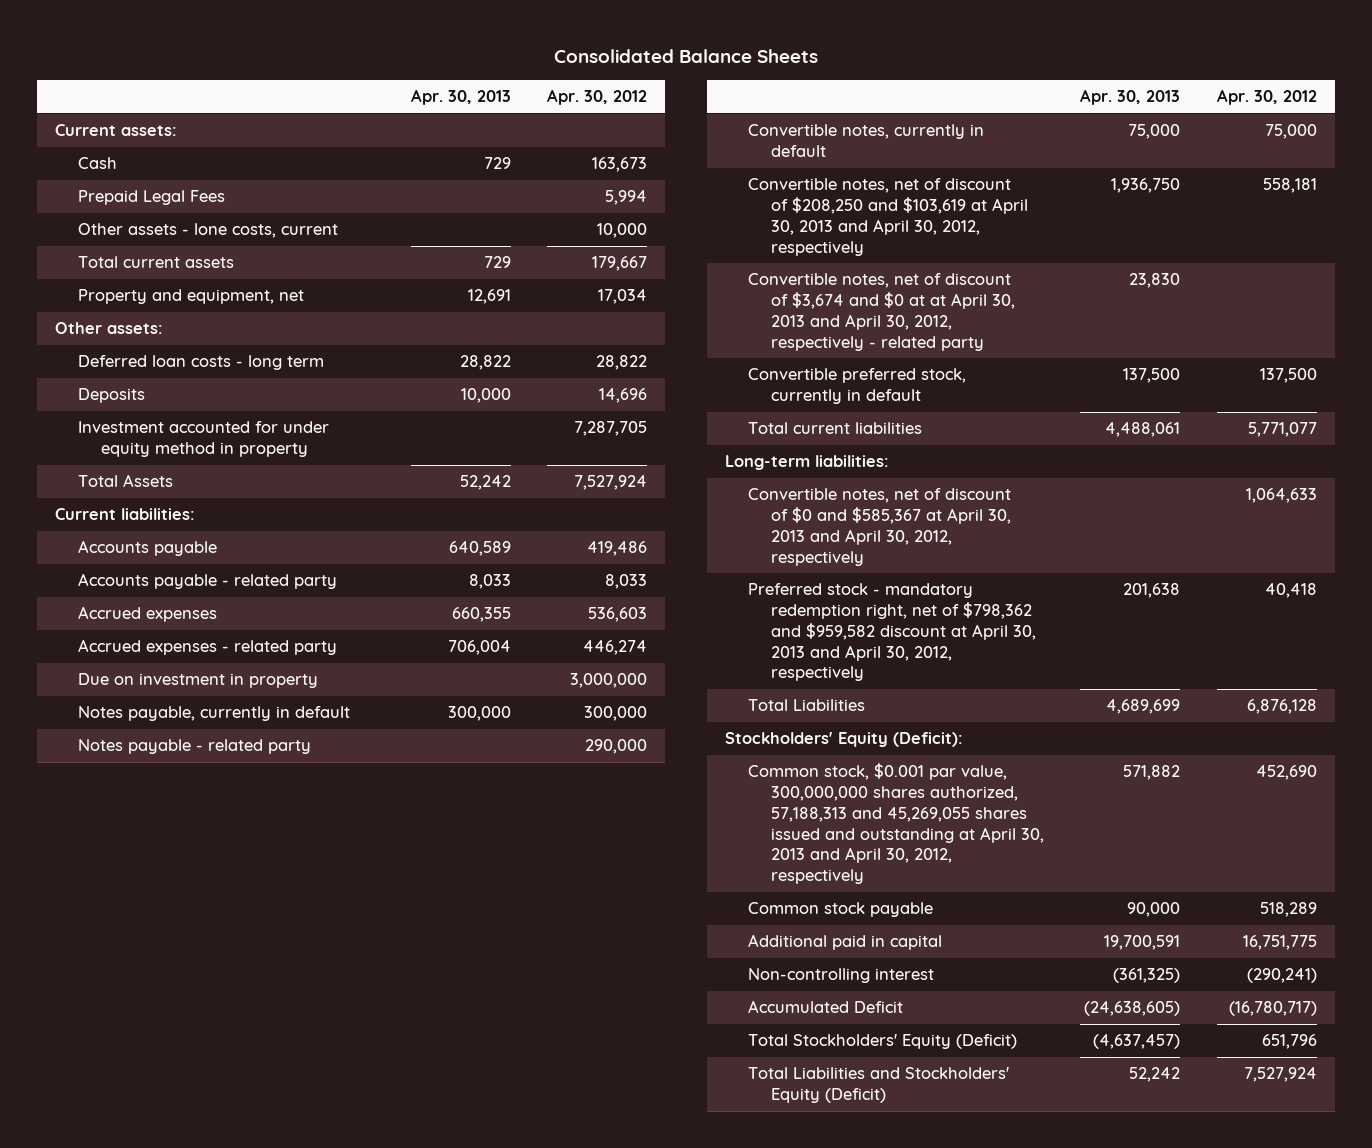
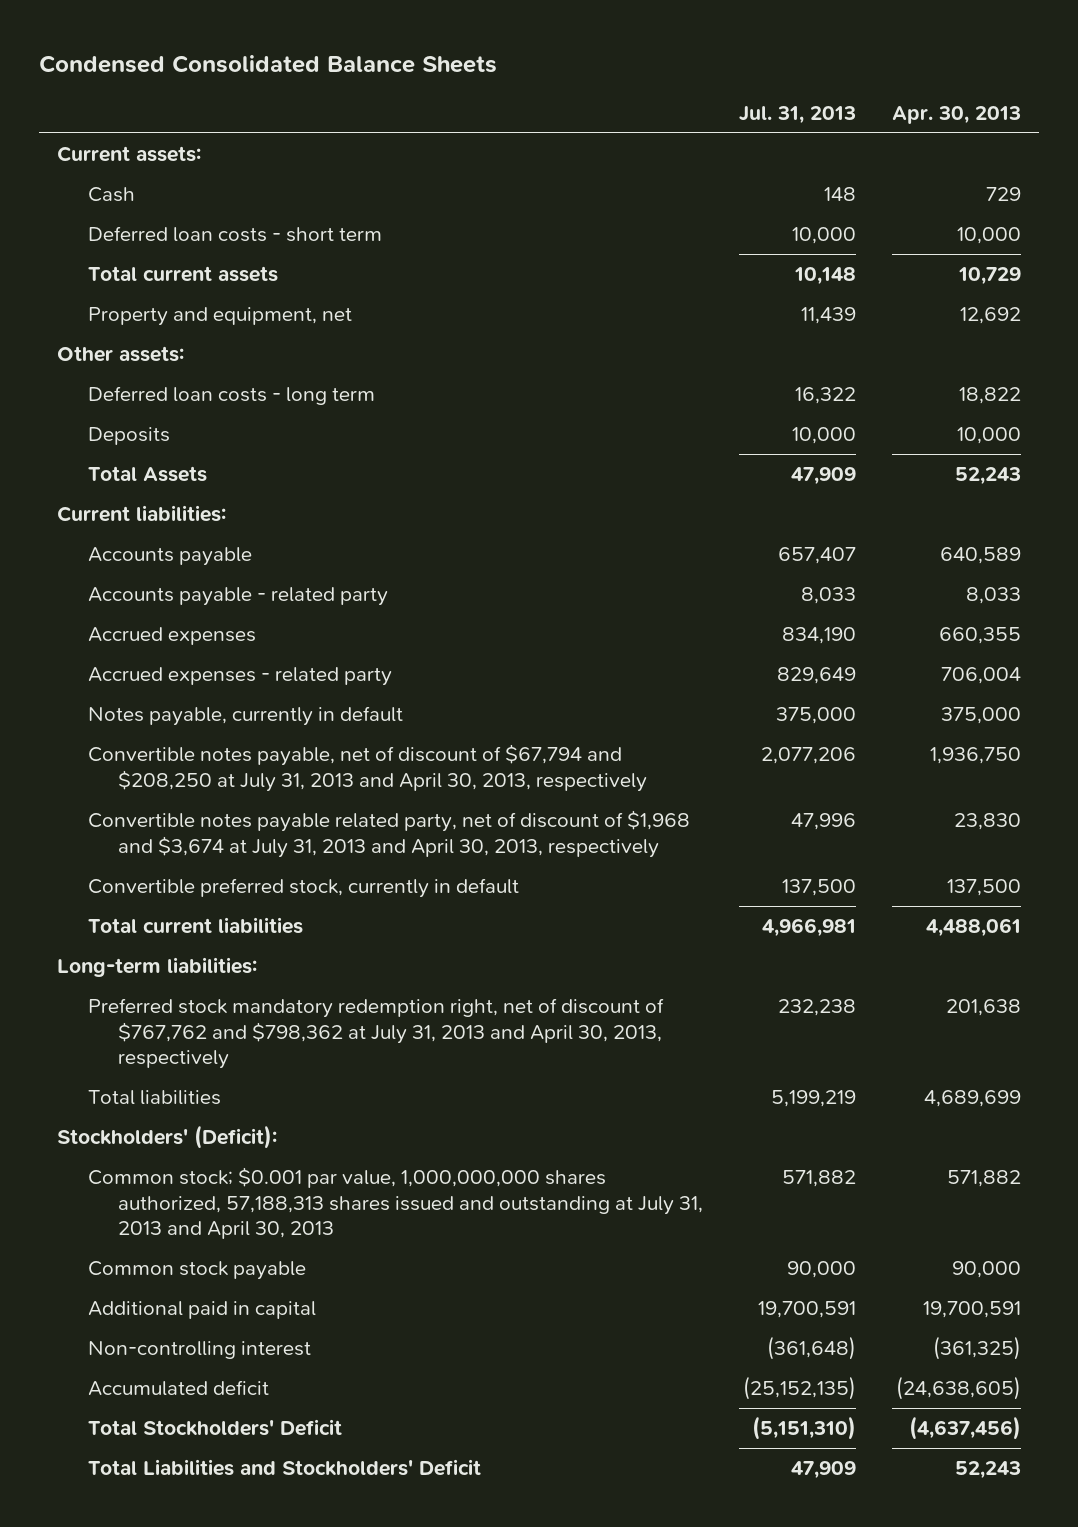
- Consolidated Balance Sheets
+ Condensed Consolidated Balance Sheets
- | Apr. 30, 2013 | Apr. 30, 2012
+ | Jul. 31, 2013 | Apr. 30, 2013
- Prepaid Legal Fees | | 5,994
- Other assets - lone costs, current | | 10,000
- Total current assets | 729 | 179,667
- Property and equipment, net | 12,691 | 17,034
+ Deferred loan costs - short term | 10,000 | 10,000
+ Total current assets | 10,148 | 10,729
+ Property and equipment, net | 11,439 | 12,692
- Deferred loan costs - long term | 28,822 | 28,822
+ Deferred loan costs - long term | 16,322 | 18,822
- Investment accounted for under equity method in property | | 7,287,705
- Total Assets | 52,242 | 7,527,924
+ Total Assets | 47,909 | 52,243
- Due on investment in property | | 3,000,000
- Notes payable, currently in default | 300,000 | 300,000
- Notes payable - related party | | 290,000
- Convertible notes, currently in default | 75,000 | 75,000
- Convertible notes, net of discount of $208,250 and $103,619 at April 30, 2013 and April 30, 2012, respectively | 1,936,750 | 558,181
- Convertible notes, net of discount of $3,674 and $0 at at April 30, 2013 and April 30, 2012, respectively - related party | 23,830 |
+ Notes payable, currently in default | 375,000 | 375,000
+ Convertible notes payable, net of discount of $67,794 and $208,250 at July 31, 2013 and April 30, 2013, respectively | 2,077,206 | 1,936,750
+ Convertible notes payable related party, net of discount of $1,968 and $3,674 at July 31, 2013 and April 30, 2013, respectively | 47,996 | 23,830
- Convertible notes, net of discount of $0 and $585,367 at April 30, 2013 and April 30, 2012, respectively | | 1,064,633
- Preferred stock - mandatory redemption right, net of $798,362 and $959,582 discount at April 30, 2013 and April 30, 2012, respectively | 201,638 | 40,418
- Total Liabilities | 4,689,699 | 6,876,128
- Stockholders' Equity (Deficit):
- Common stock, $0.001 par value, 300,000,000 shares authorized, 57,188,313 and 45,269,055 shares issued and outstanding at April 30, 2013 and April 30, 2012, respectively | 571,882 | 452,690
+ Preferred stock mandatory redemption right, net of discount of $767,762 and $798,362 at July 31, 2013 and April 30, 2013, respectively | 232,238 | 201,638
+ Total liabilities | 5,199,219 | 4,689,699
+ Stockholders' (Deficit):
+ Common stock; $0.001 par value, 1,000,000,000 shares authorized, 57,188,313 shares issued and outstanding at July 31, 2013 and April 30, 2013 | 571,882 | 571,882
- Accumulated Deficit | (24,638,605) | (16,780,717)
- Total Stockholders' Equity (Deficit) | (4,637,457) | 651,796
- Total Liabilities and Stockholders' Equity (Deficit) | 52,242 | 7,527,924
+ Accumulated deficit | (25,152,135) | (24,638,605)
+ Total Stockholders' Deficit | (5,151,310) | (4,637,456)
+ Total Liabilities and Stockholders' Deficit | 47,909 | 52,243

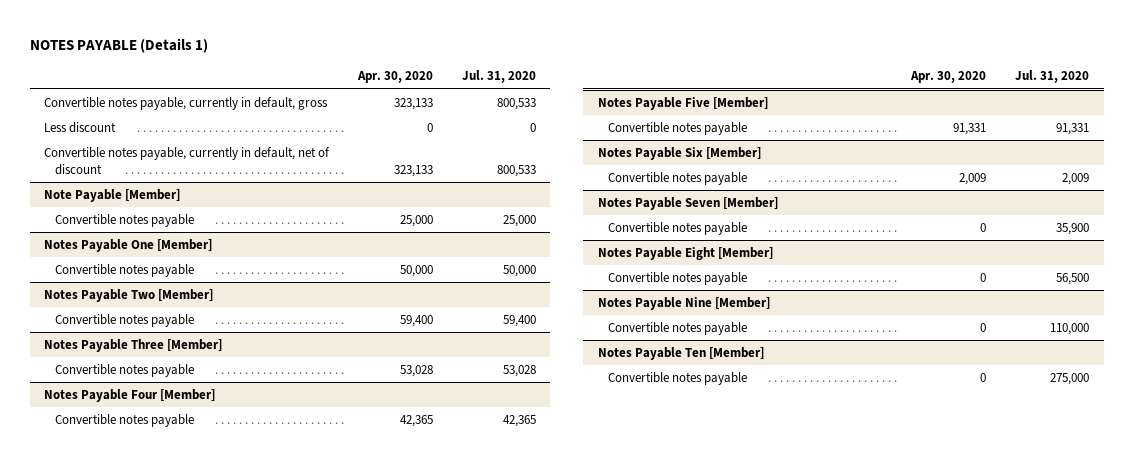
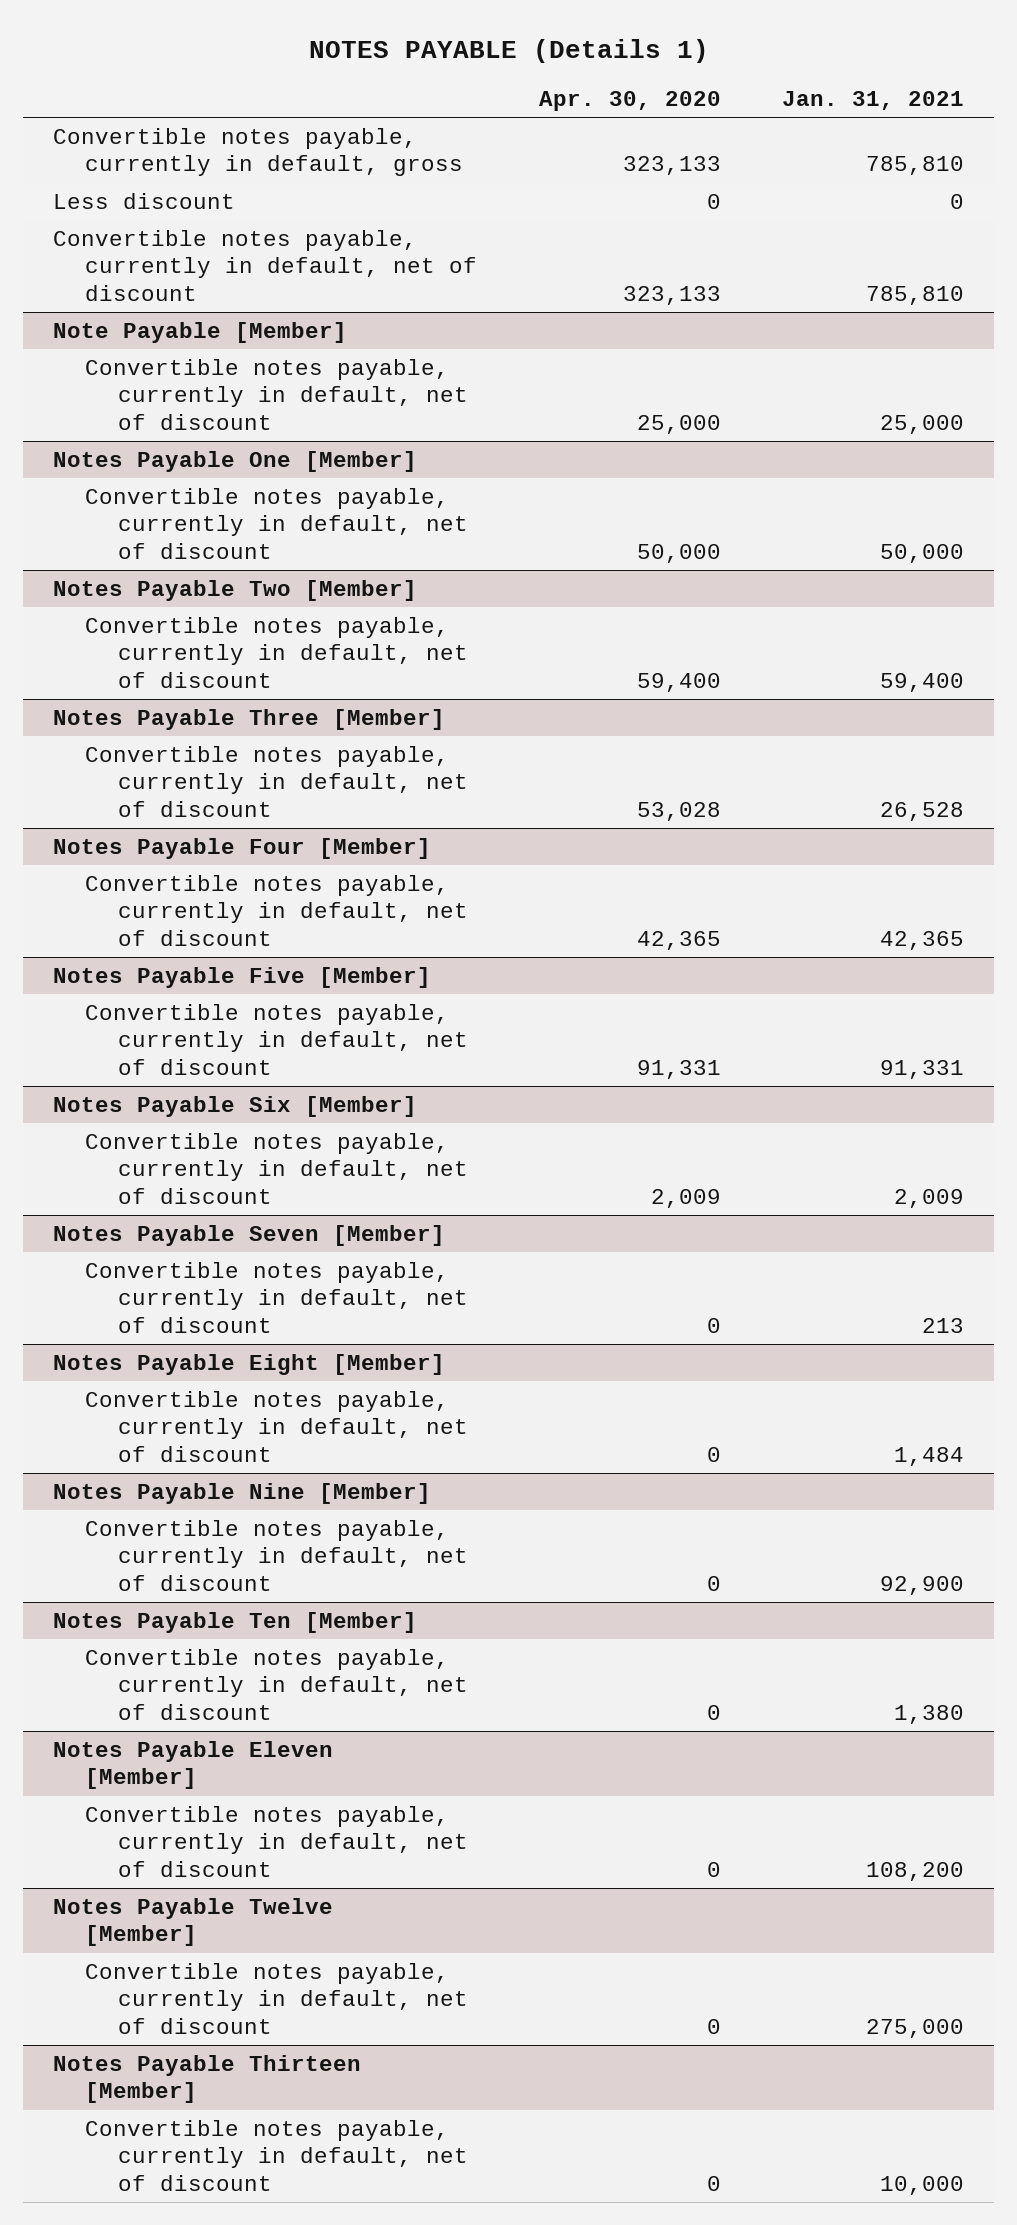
- | Apr. 30, 2020 | Jul. 31, 2020
+ | Apr. 30, 2020 | Jan. 31, 2021
@ Note Payable [Member]
- Convertible notes payable | 25,000 | 25,000
+ Convertible notes payable, currently in default, net of discount | 25,000 | 25,000
@ Notes Payable One [Member]
- Convertible notes payable | 50,000 | 50,000
+ Convertible notes payable, currently in default, net of discount | 50,000 | 50,000
@ Notes Payable Two [Member]
- Convertible notes payable | 59,400 | 59,400
+ Convertible notes payable, currently in default, net of discount | 59,400 | 59,400
@ Notes Payable Three [Member]
- Convertible notes payable | 53,028 | 53,028
+ Convertible notes payable, currently in default, net of discount | 53,028 | 26,528
@ Notes Payable Four [Member]
- Convertible notes payable | 42,365 | 42,365
+ Convertible notes payable, currently in default, net of discount | 42,365 | 42,365
@ Notes Payable Five [Member]
- Convertible notes payable | 91,331 | 91,331
+ Convertible notes payable, currently in default, net of discount | 91,331 | 91,331
@ Notes Payable Six [Member]
- Convertible notes payable | 2,009 | 2,009
+ Convertible notes payable, currently in default, net of discount | 2,009 | 2,009
@ Notes Payable Seven [Member]
- Convertible notes payable | 0 | 35,900
+ Convertible notes payable, currently in default, net of discount | 0 | 213
@ Notes Payable Eight [Member]
- Convertible notes payable | 0 | 56,500
+ Convertible notes payable, currently in default, net of discount | 0 | 1,484
@ Notes Payable Nine [Member]
- Convertible notes payable | 0 | 110,000
+ Convertible notes payable, currently in default, net of discount | 0 | 92,900
@ Notes Payable Ten [Member]
- Convertible notes payable | 0 | 275,000
+ Convertible notes payable, currently in default, net of discount | 0 | 1,380
+ Notes Payable Eleven [Member]
+ Convertible notes payable, currently in default, net of discount | 0 | 108,200
+ Notes Payable Twelve [Member]
+ Convertible notes payable, currently in default, net of discount | 0 | 275,000
+ Notes Payable Thirteen [Member]
+ Convertible notes payable, currently in default, net of discount | 0 | 10,000

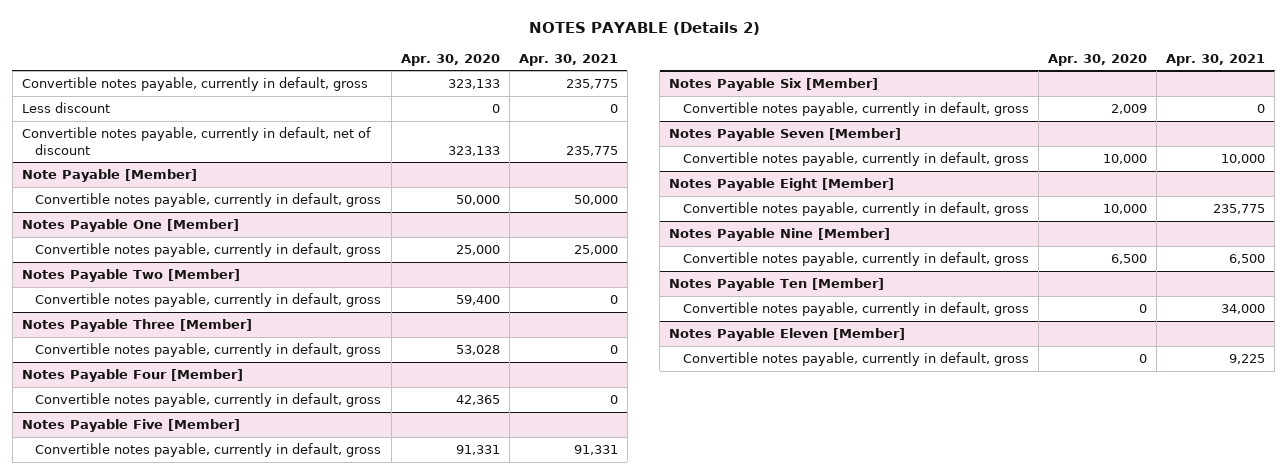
- NOTES PAYABLE (Details 1)
+ NOTES PAYABLE (Details 2)
- | Apr. 30, 2020 | Jan. 31, 2021
+ | Apr. 30, 2020 | Apr. 30, 2021
@ Note Payable [Member]
- Convertible notes payable, currently in default, net of discount | 25,000 | 25,000
+ Convertible notes payable, currently in default, gross | 50,000 | 50,000
@ Notes Payable One [Member]
- Convertible notes payable, currently in default, net of discount | 50,000 | 50,000
+ Convertible notes payable, currently in default, gross | 25,000 | 25,000
@ Notes Payable Two [Member]
- Convertible notes payable, currently in default, net of discount | 59,400 | 59,400
+ Convertible notes payable, currently in default, gross | 59,400 | 0
@ Notes Payable Three [Member]
- Convertible notes payable, currently in default, net of discount | 53,028 | 26,528
+ Convertible notes payable, currently in default, gross | 53,028 | 0
@ Notes Payable Four [Member]
- Convertible notes payable, currently in default, net of discount | 42,365 | 42,365
+ Convertible notes payable, currently in default, gross | 42,365 | 0
@ Notes Payable Five [Member]
- Convertible notes payable, currently in default, net of discount | 91,331 | 91,331
+ Convertible notes payable, currently in default, gross | 91,331 | 91,331
@ Notes Payable Six [Member]
- Convertible notes payable, currently in default, net of discount | 2,009 | 2,009
+ Convertible notes payable, currently in default, gross | 2,009 | 0
@ Notes Payable Seven [Member]
- Convertible notes payable, currently in default, net of discount | 0 | 213
+ Convertible notes payable, currently in default, gross | 10,000 | 10,000
@ Notes Payable Eight [Member]
- Convertible notes payable, currently in default, net of discount | 0 | 1,484
+ Convertible notes payable, currently in default, gross | 10,000 | 235,775
@ Notes Payable Nine [Member]
- Convertible notes payable, currently in default, net of discount | 0 | 92,900
+ Convertible notes payable, currently in default, gross | 6,500 | 6,500
@ Notes Payable Ten [Member]
- Convertible notes payable, currently in default, net of discount | 0 | 1,380
+ Convertible notes payable, currently in default, gross | 0 | 34,000
@ Notes Payable Eleven [Member]
- Convertible notes payable, currently in default, net of discount | 0 | 108,200
- Notes Payable Twelve [Member]
- Convertible notes payable, currently in default, net of discount | 0 | 275,000
- Notes Payable Thirteen [Member]
- Convertible notes payable, currently in default, net of discount | 0 | 10,000
@ Notes Payable Eleven [Member]
+ Convertible notes payable, currently in default, gross | 0 | 9,225

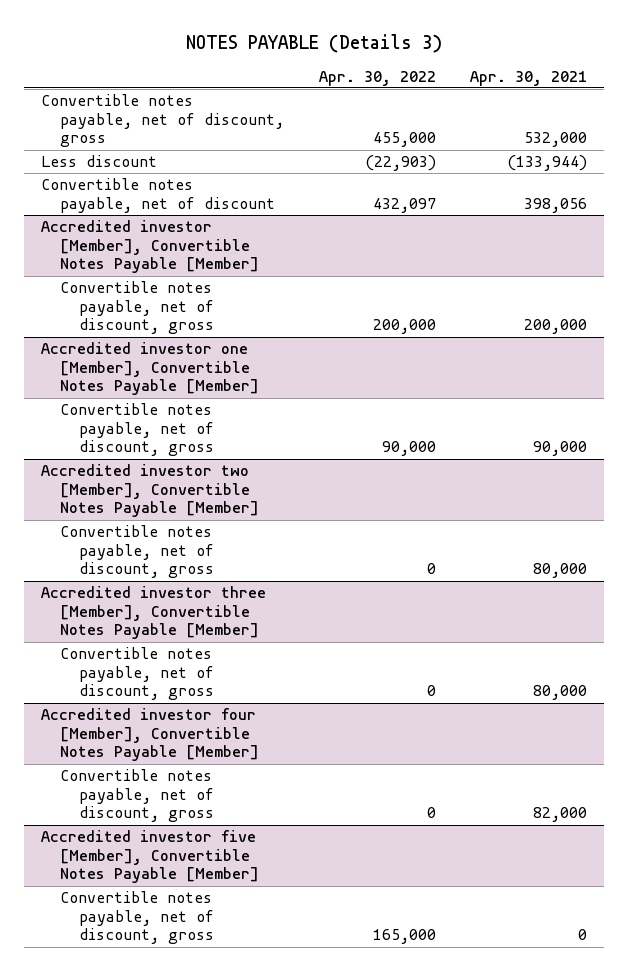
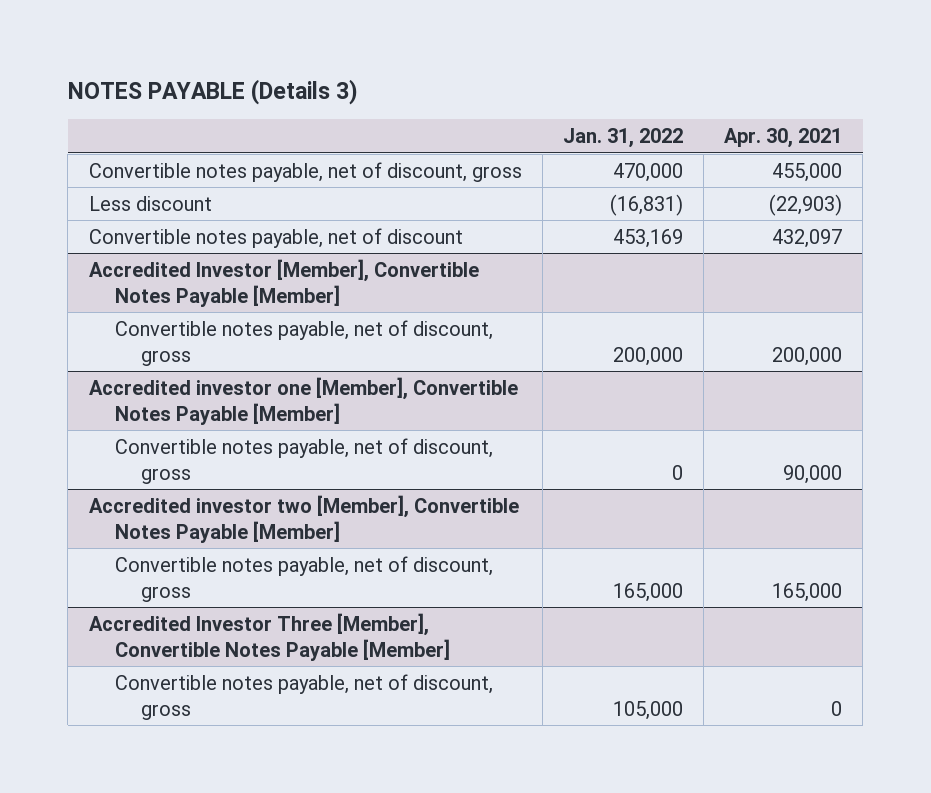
- | Apr. 30, 2022 | Apr. 30, 2021
+ | Jan. 31, 2022 | Apr. 30, 2021
- Convertible notes payable, net of discount, gross | 455,000 | 532,000
- Less discount | (22,903) | (133,944)
- Convertible notes payable, net of discount | 432,097 | 398,056
- Accredited investor [Member], Convertible Notes Payable [Member]
+ Convertible notes payable, net of discount, gross | 470,000 | 455,000
+ Less discount | (16,831) | (22,903)
+ Convertible notes payable, net of discount | 453,169 | 432,097
+ Accredited Investor [Member], Convertible Notes Payable [Member]
@ Accredited investor two [Member], Convertible Notes Payable [Member]
- Convertible notes payable, net of discount, gross | 0 | 80,000
- Accredited investor three [Member], Convertible Notes Payable [Member]
- Convertible notes payable, net of discount, gross | 0 | 80,000
- Accredited investor four [Member], Convertible Notes Payable [Member]
- Convertible notes payable, net of discount, gross | 0 | 82,000
- Accredited investor five [Member], Convertible Notes Payable [Member]
@ Accredited investor two [Member], Convertible Notes Payable [Member]
+ Convertible notes payable, net of discount, gross | 165,000 | 165,000
+ Accredited Investor Three [Member], Convertible Notes Payable [Member]

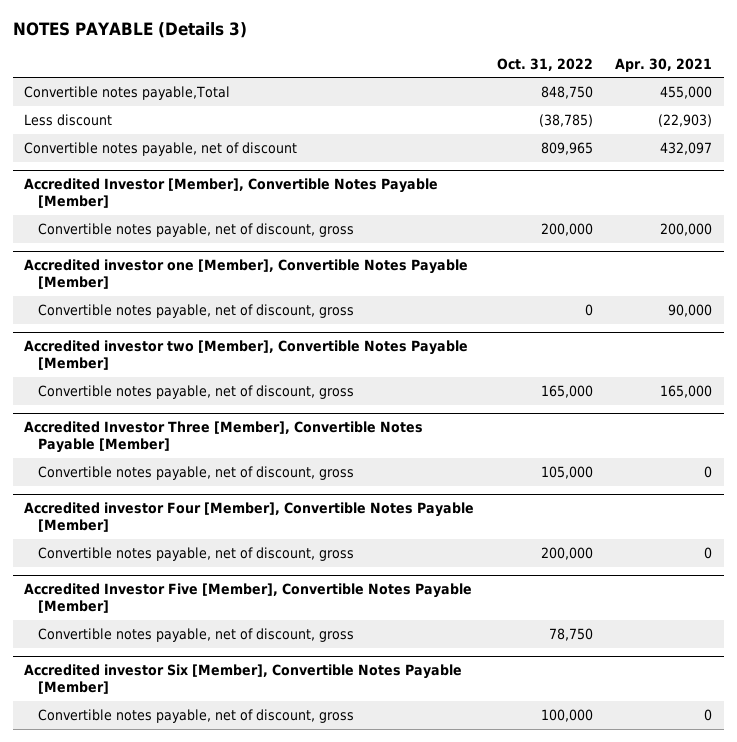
- | Jan. 31, 2022 | Apr. 30, 2021
+ | Oct. 31, 2022 | Apr. 30, 2021
- Convertible notes payable, net of discount, gross | 470,000 | 455,000
+ Convertible notes payable,Total | 848,750 | 455,000
+ Accredited investor Four [Member], Convertible Notes Payable [Member]
+ Convertible notes payable, net of discount, gross | 200,000 | 0
+ Accredited Investor Five [Member], Convertible Notes Payable [Member]
+ Convertible notes payable, net of discount, gross | 78,750 |
+ Accredited investor Six [Member], Convertible Notes Payable [Member]
+ Convertible notes payable, net of discount, gross | 100,000 | 0

